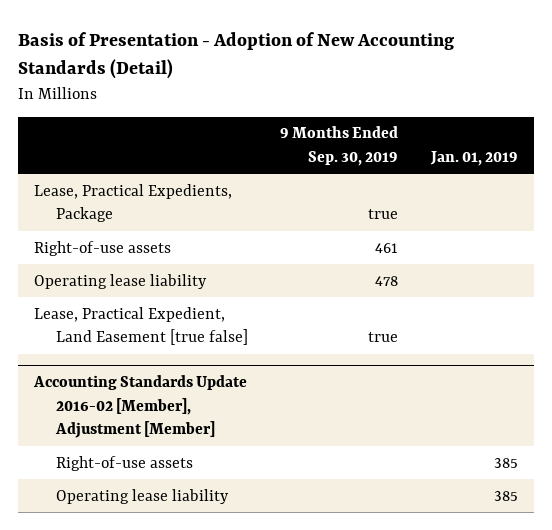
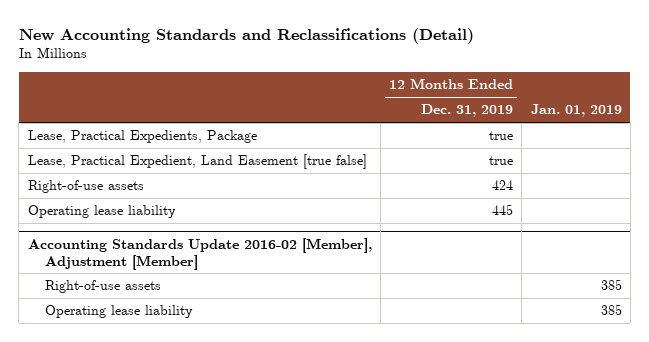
- Basis of Presentation - Adoption of New Accounting Standards (Detail)
+ New Accounting Standards and Reclassifications (Detail)
- | 9 Months Ended Sep. 30, 2019 | Jan. 01, 2019
+ | 12 Months Ended Dec. 31, 2019 | Jan. 01, 2019
moved up: Lease, Practical Expedient, Land Easement [true false] | true |

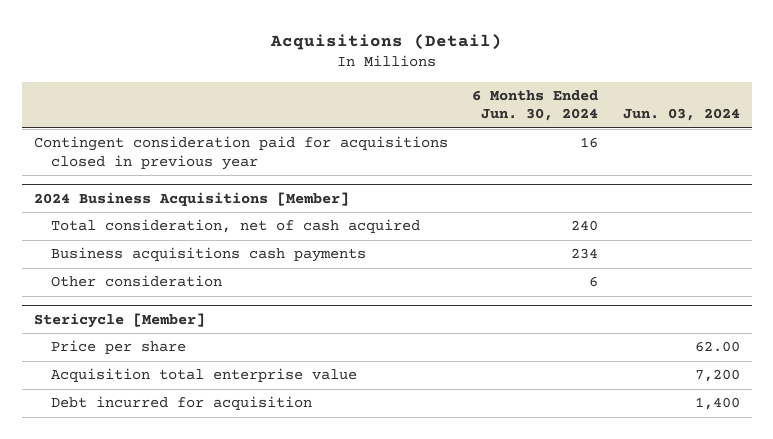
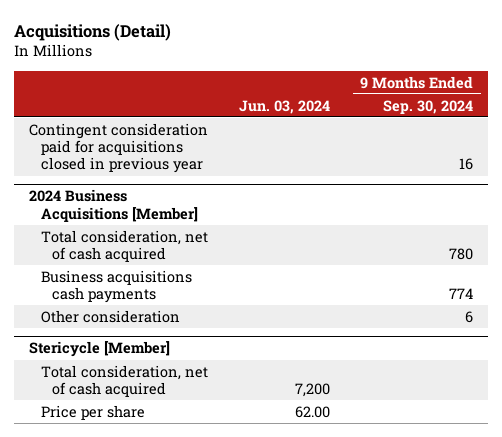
- | 6 Months Ended Jun. 30, 2024 | Jun. 03, 2024
+ | Jun. 03, 2024 | 9 Months Ended Sep. 30, 2024
@ Stericycle [Member]
+ Total consideration, net of cash acquired | 7,200 |
- Acquisition total enterprise value | | 7,200
- Debt incurred for acquisition | | 1,400

